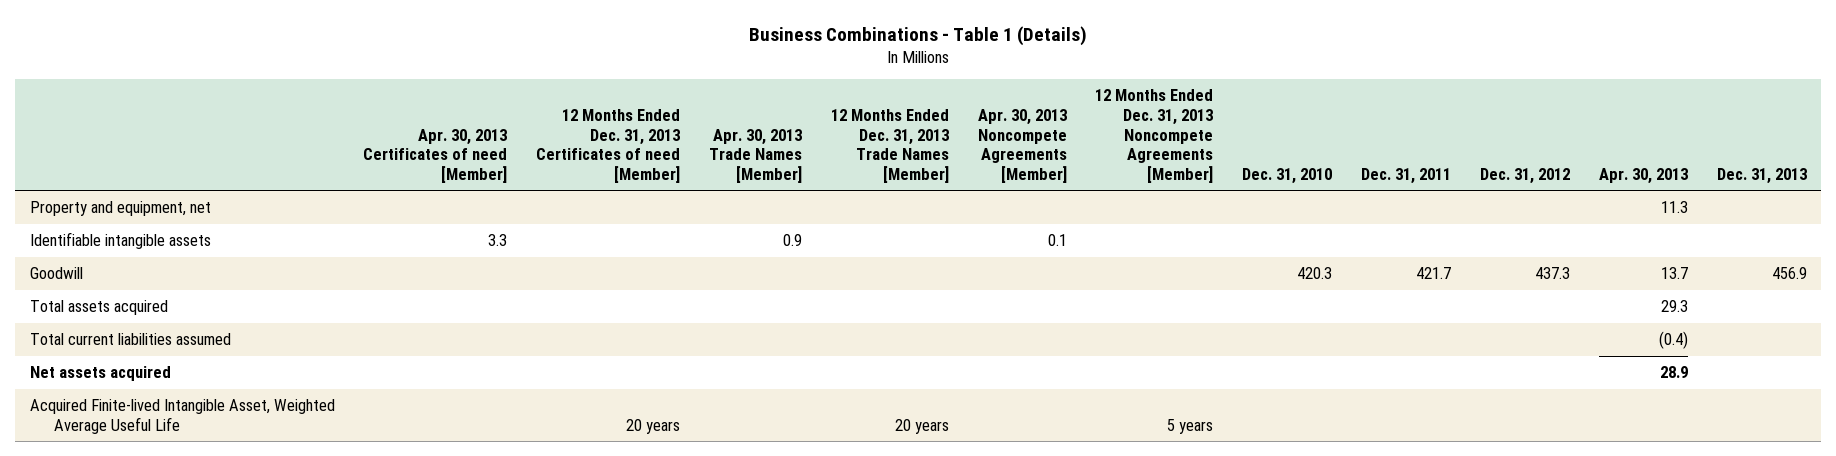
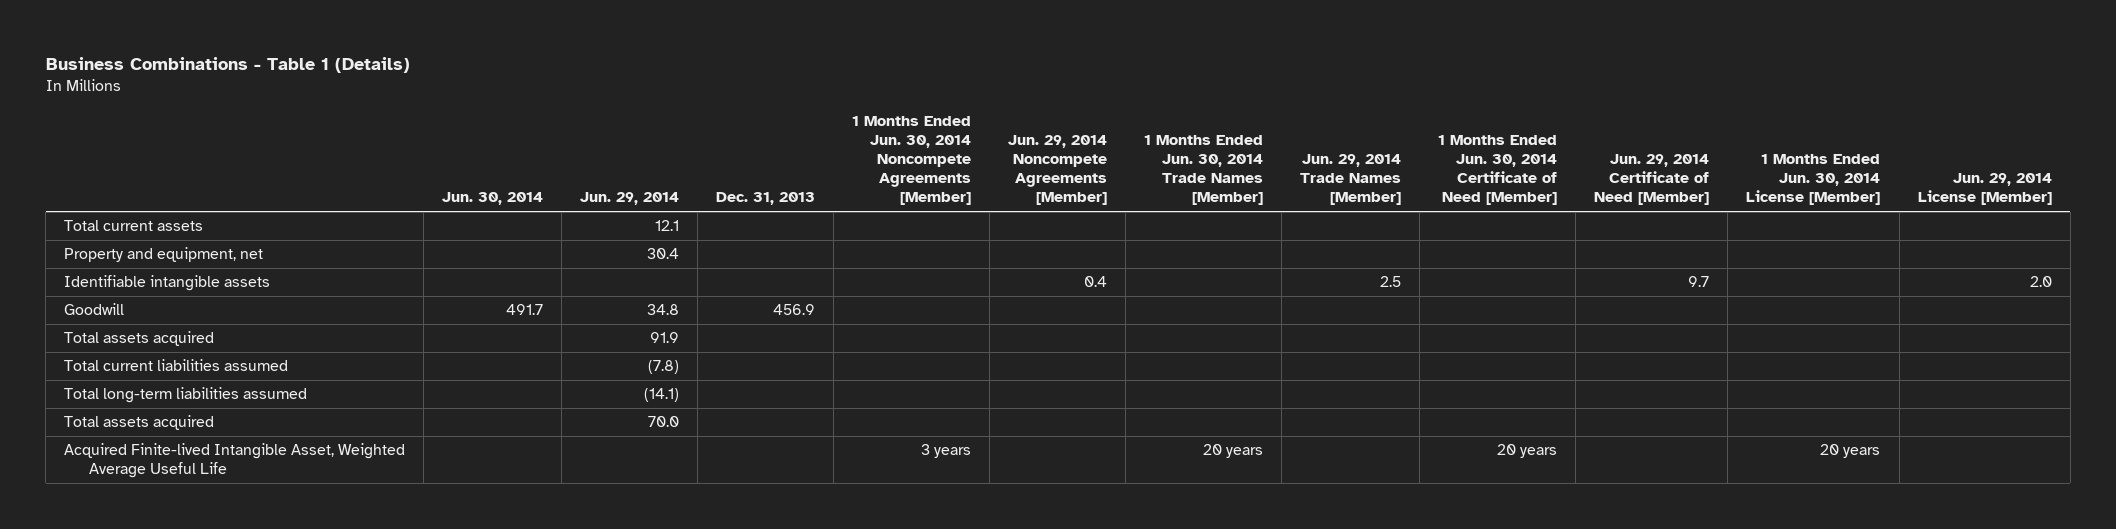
- | Apr. 30, 2013 Certificates of need [Member] | 12 Months Ended Dec. 31, 2013 Certificates of need [Member] | Apr. 30, 2013 Trade Names [Member] | 12 Months Ended Dec. 31, 2013 Trade Names [Member] | Apr. 30, 2013 Noncompete Agreements [Member] | 12 Months Ended Dec. 31, 2013 Noncompete Agreements [Member] | Dec. 31, 2010 | Dec. 31, 2011 | Dec. 31, 2012 | Apr. 30, 2013 | Dec. 31, 2013
+ | Jun. 30, 2014 | Jun. 29, 2014 | Dec. 31, 2013 | 1 Months Ended Jun. 30, 2014 Noncompete Agreements [Member] | Jun. 29, 2014 Noncompete Agreements [Member] | 1 Months Ended Jun. 30, 2014 Trade Names [Member] | Jun. 29, 2014 Trade Names [Member] | 1 Months Ended Jun. 30, 2014 Certificate of Need [Member] | Jun. 29, 2014 Certificate of Need [Member] | 1 Months Ended Jun. 30, 2014 License [Member] | Jun. 29, 2014 License [Member]
+ Total current assets | | 12.1 | | | | | | | | |
- Net assets acquired | | | | | | | | | | 28.9 |
+ Total long-term liabilities assumed | | (14.1) | | | | | | | | |
+ Total assets acquired | | 70.0 | | | | | | | | |

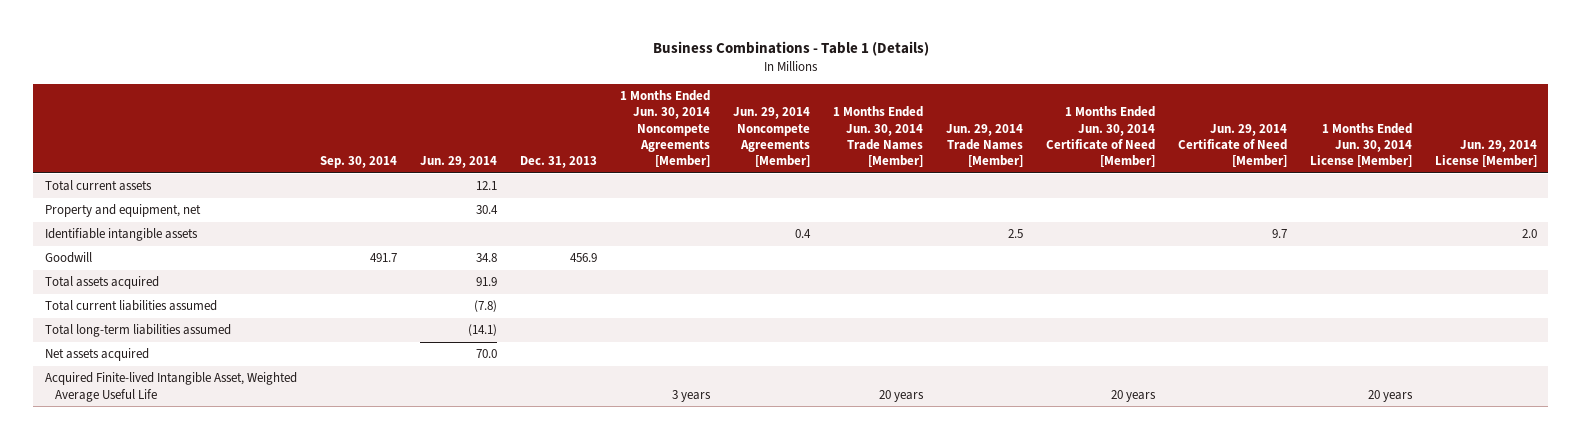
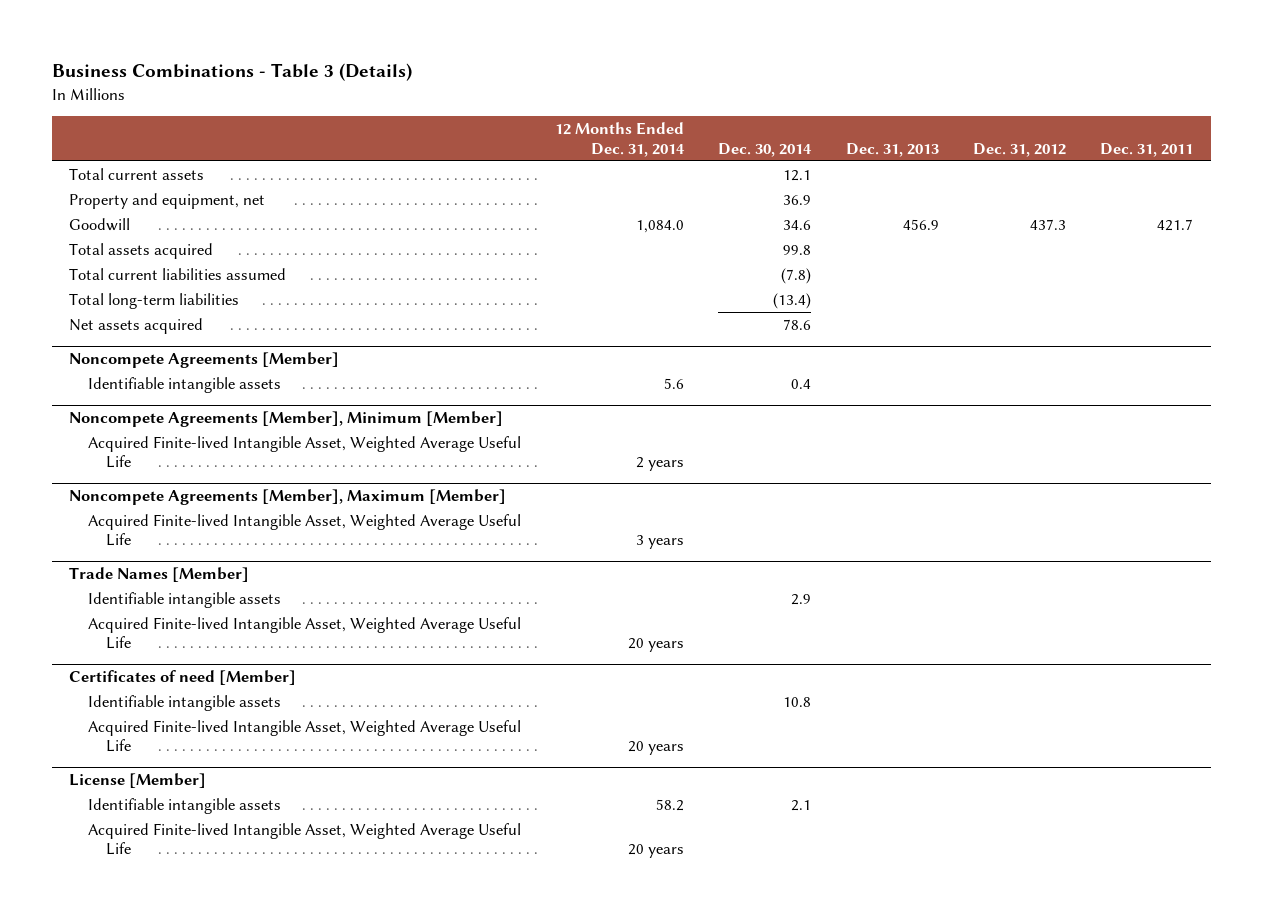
- Business Combinations - Table 1 (Details)
+ Business Combinations - Table 3 (Details)
- | Sep. 30, 2014 | Jun. 29, 2014 | Dec. 31, 2013 | 1 Months Ended Jun. 30, 2014 Noncompete Agreements [Member] | Jun. 29, 2014 Noncompete Agreements [Member] | 1 Months Ended Jun. 30, 2014 Trade Names [Member] | Jun. 29, 2014 Trade Names [Member] | 1 Months Ended Jun. 30, 2014 Certificate of Need [Member] | Jun. 29, 2014 Certificate of Need [Member] | 1 Months Ended Jun. 30, 2014 License [Member] | Jun. 29, 2014 License [Member]
+ | 12 Months Ended Dec. 31, 2014 | Dec. 30, 2014 | Dec. 31, 2013 | Dec. 31, 2012 | Dec. 31, 2011
- Identifiable intangible assets | | | | | 0.4 | | 2.5 | | 9.7 | | 2.0
- Total long-term liabilities assumed | | (14.1) | | | | | | | | |
+ Total long-term liabilities | | (13.4) | | |
- Acquired Finite-lived Intangible Asset, Weighted Average Useful Life | | | | 3 years | | 20 years | | 20 years | | 20 years |
+ Noncompete Agreements [Member]
+ Identifiable intangible assets | 5.6 | 0.4 | | |
+ Noncompete Agreements [Member], Minimum [Member]
+ Acquired Finite-lived Intangible Asset, Weighted Average Useful Life | 2 years | | | |
+ Noncompete Agreements [Member], Maximum [Member]
+ Acquired Finite-lived Intangible Asset, Weighted Average Useful Life | 3 years | | | |
+ Trade Names [Member]
+ Identifiable intangible assets | | 2.9 | | |
+ Acquired Finite-lived Intangible Asset, Weighted Average Useful Life | 20 years | | | |
+ Certificates of need [Member]
+ Identifiable intangible assets | | 10.8 | | |
+ Acquired Finite-lived Intangible Asset, Weighted Average Useful Life | 20 years | | | |
+ License [Member]
+ Identifiable intangible assets | 58.2 | 2.1 | | |
+ Acquired Finite-lived Intangible Asset, Weighted Average Useful Life | 20 years | | | |

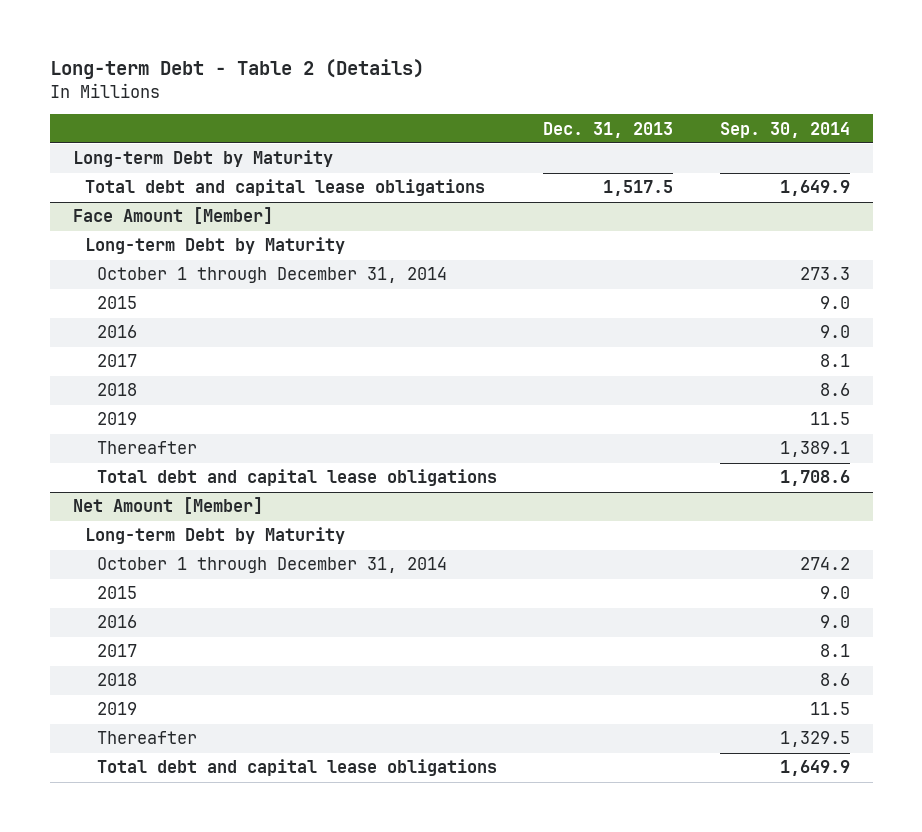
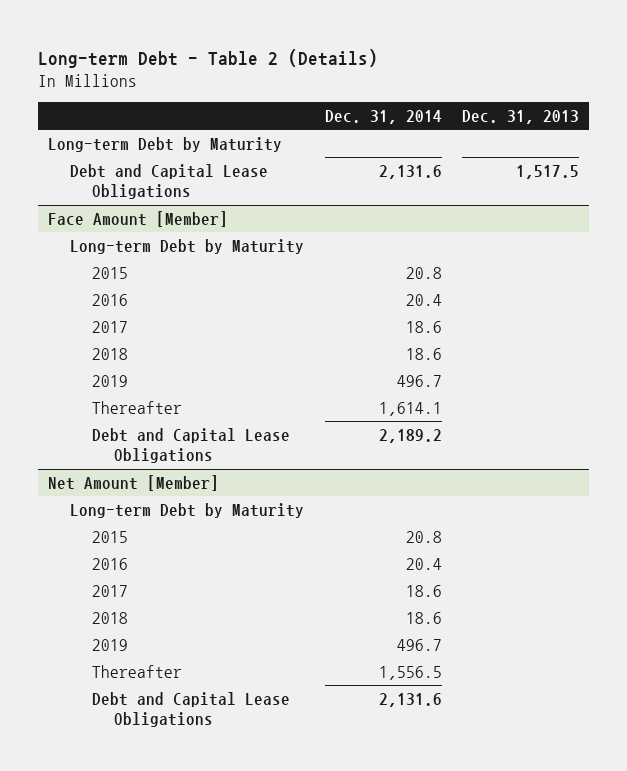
- | Dec. 31, 2013 | Sep. 30, 2014
+ | Dec. 31, 2014 | Dec. 31, 2013
- Total debt and capital lease obligations | 1,517.5 | 1,649.9
+ Debt and Capital Lease Obligations | 2,131.6 | 1,517.5
@ Face Amount [Member]
- October 1 through December 31, 2014 | | 273.3
- Total debt and capital lease obligations | | 1,708.6
+ Debt and Capital Lease Obligations | 2,189.2 |
@ Net Amount [Member]
- October 1 through December 31, 2014 | | 274.2
- Total debt and capital lease obligations | | 1,649.9
+ Debt and Capital Lease Obligations | 2,131.6 |

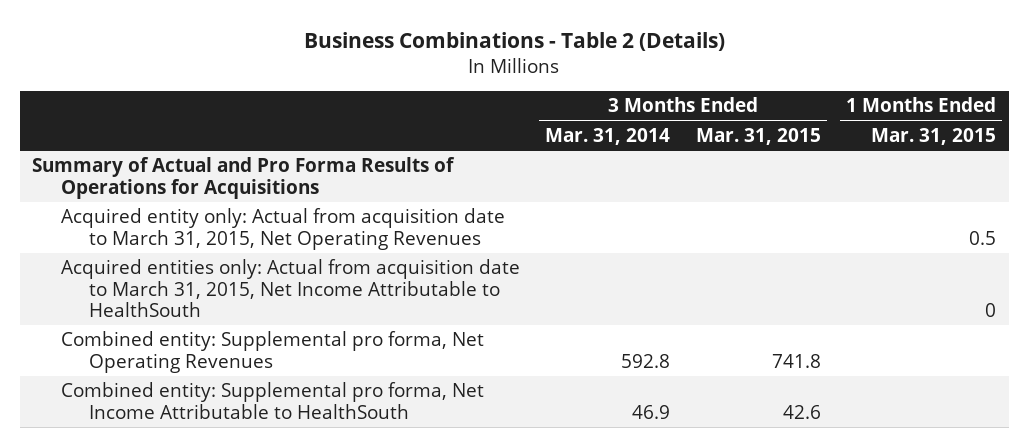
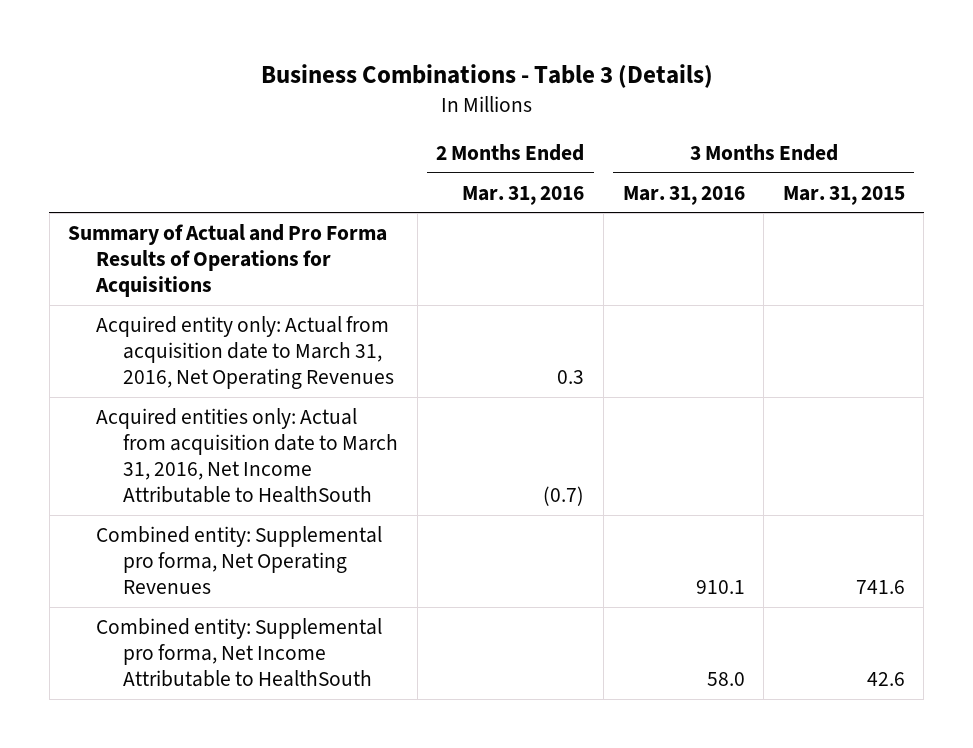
- Business Combinations - Table 2 (Details)
+ Business Combinations - Table 3 (Details)
- | 3 Months Ended Mar. 31, 2014 | 3 Months Ended Mar. 31, 2015 | 1 Months Ended Mar. 31, 2015
+ | 2 Months Ended Mar. 31, 2016 | 3 Months Ended Mar. 31, 2016 | 3 Months Ended Mar. 31, 2015
- Acquired entity only: Actual from acquisition date to March 31, 2015, Net Operating Revenues | | | 0.5
- Acquired entities only: Actual from acquisition date to March 31, 2015, Net Income Attributable to HealthSouth | | | 0
- Combined entity: Supplemental pro forma, Net Operating Revenues | 592.8 | 741.8 |
+ Acquired entity only: Actual from acquisition date to March 31, 2016, Net Operating Revenues | 0.3 | |
+ Acquired entities only: Actual from acquisition date to March 31, 2016, Net Income Attributable to HealthSouth | (0.7) | |
+ Combined entity: Supplemental pro forma, Net Operating Revenues | | 910.1 | 741.6

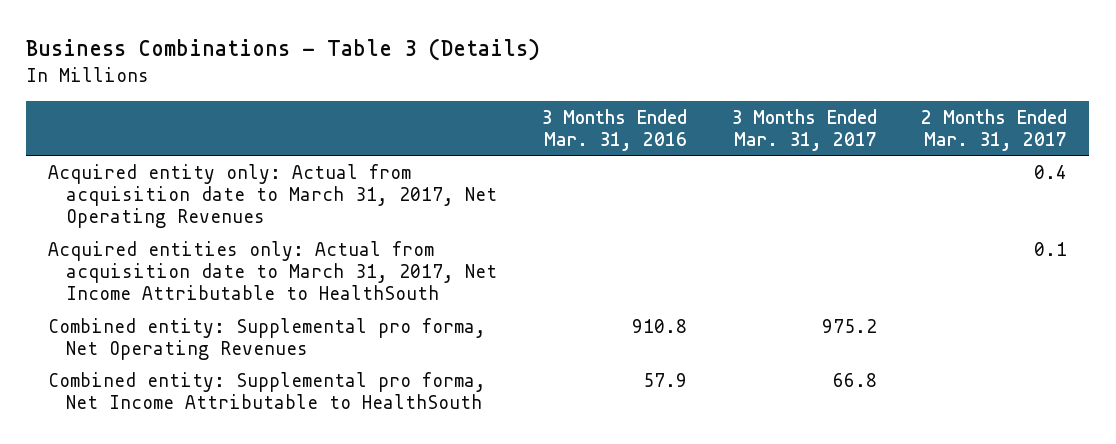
- | 2 Months Ended Mar. 31, 2016 | 3 Months Ended Mar. 31, 2016 | 3 Months Ended Mar. 31, 2015
+ | 3 Months Ended Mar. 31, 2016 | 3 Months Ended Mar. 31, 2017 | 2 Months Ended Mar. 31, 2017
- Summary of Actual and Pro Forma Results of Operations for Acquisitions
- Acquired entity only: Actual from acquisition date to March 31, 2016, Net Operating Revenues | 0.3 | |
- Acquired entities only: Actual from acquisition date to March 31, 2016, Net Income Attributable to HealthSouth | (0.7) | |
- Combined entity: Supplemental pro forma, Net Operating Revenues | | 910.1 | 741.6
- Combined entity: Supplemental pro forma, Net Income Attributable to HealthSouth | | 58.0 | 42.6
+ Acquired entity only: Actual from acquisition date to March 31, 2017, Net Operating Revenues | | | 0.4
+ Acquired entities only: Actual from acquisition date to March 31, 2017, Net Income Attributable to HealthSouth | | | 0.1
+ Combined entity: Supplemental pro forma, Net Operating Revenues | 910.8 | 975.2 |
+ Combined entity: Supplemental pro forma, Net Income Attributable to HealthSouth | 57.9 | 66.8 |

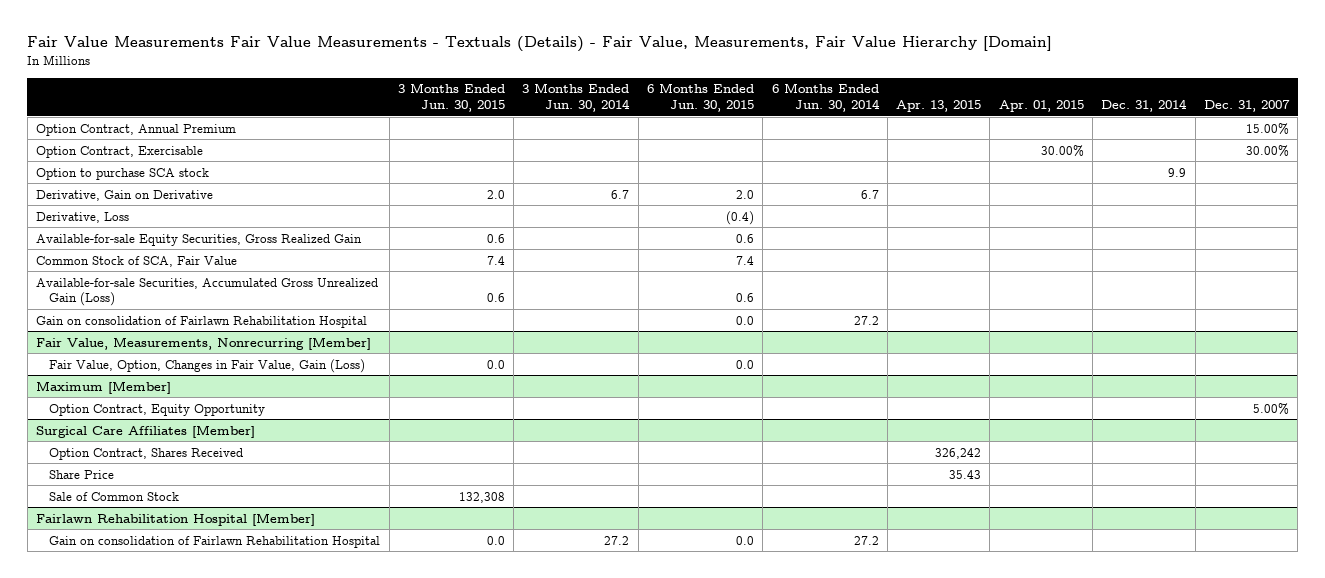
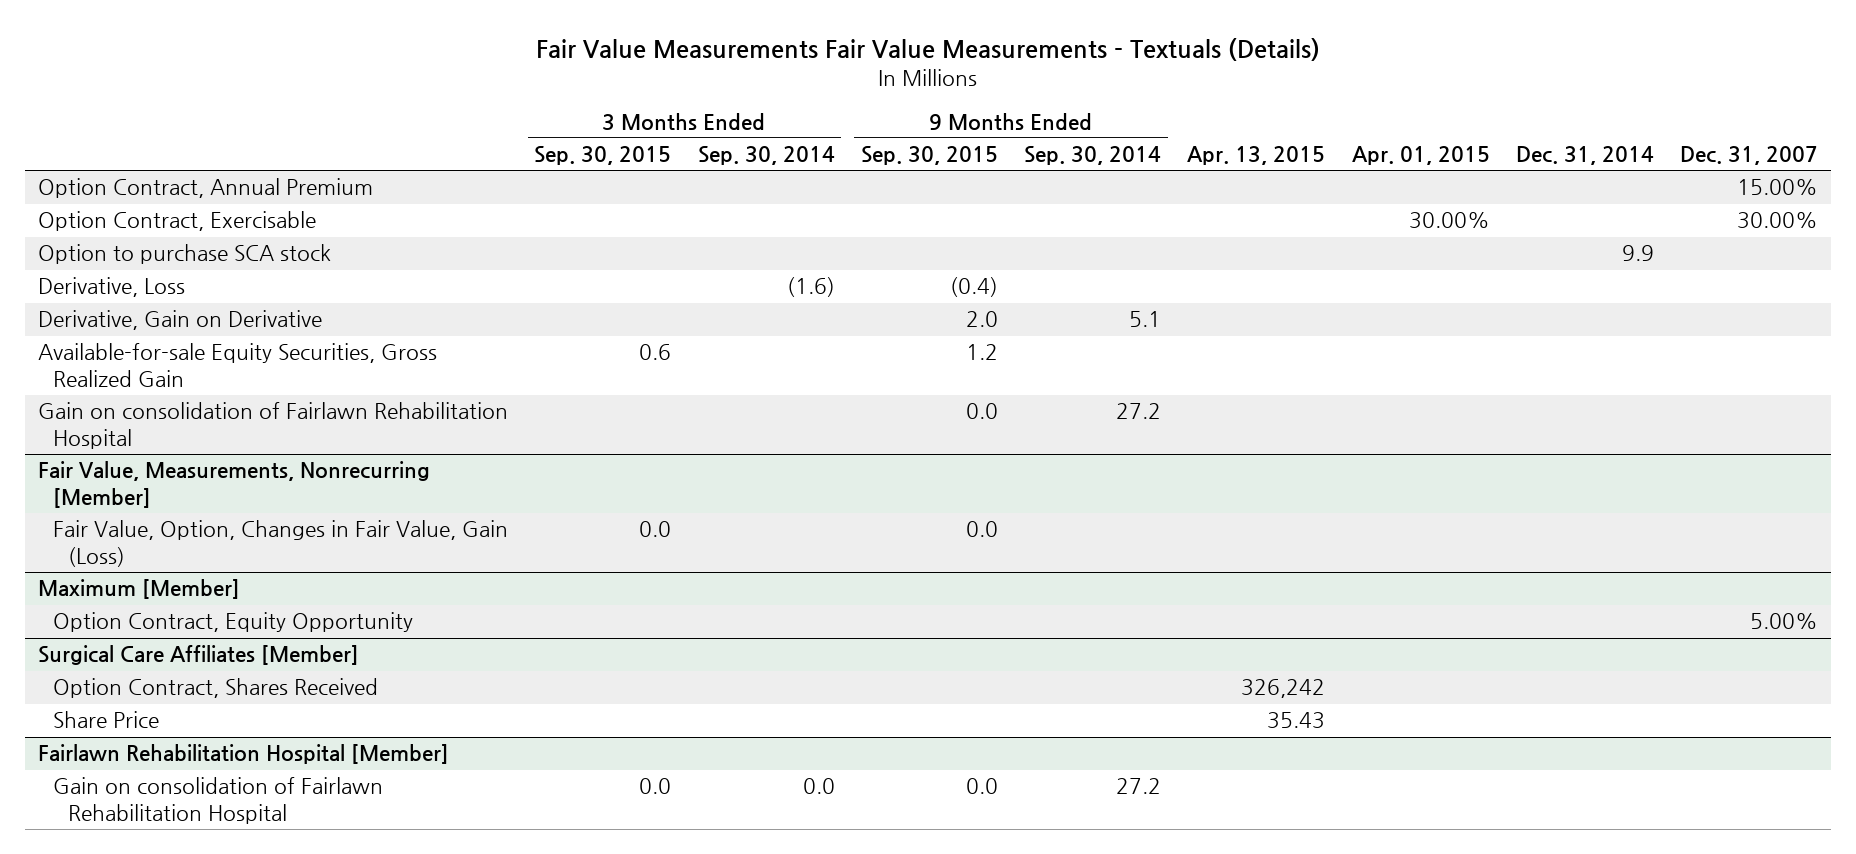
- Fair Value Measurements Fair Value Measurements - Textuals (Details) - Fair Value, Measurements, Fair Value Hierarchy [Domain]
+ Fair Value Measurements Fair Value Measurements - Textuals (Details)
- | 3 Months Ended Jun. 30, 2015 | 3 Months Ended Jun. 30, 2014 | 6 Months Ended Jun. 30, 2015 | 6 Months Ended Jun. 30, 2014 | Apr. 13, 2015 | Apr. 01, 2015 | Dec. 31, 2014 | Dec. 31, 2007
+ | 3 Months Ended Sep. 30, 2015 | 3 Months Ended Sep. 30, 2014 | 9 Months Ended Sep. 30, 2015 | 9 Months Ended Sep. 30, 2014 | Apr. 13, 2015 | Apr. 01, 2015 | Dec. 31, 2014 | Dec. 31, 2007
moved down: Derivative, Gain on Derivative | | | 2.0 | 5.1 | | | |
- Common Stock of SCA, Fair Value | 7.4 | | 7.4 | | | | |
- Available-for-sale Securities, Accumulated Gross Unrealized Gain (Loss) | 0.6 | | 0.6 | | | | |
@ Surgical Care Affiliates [Member]
- Sale of Common Stock | 132,308 | | | | | | |

